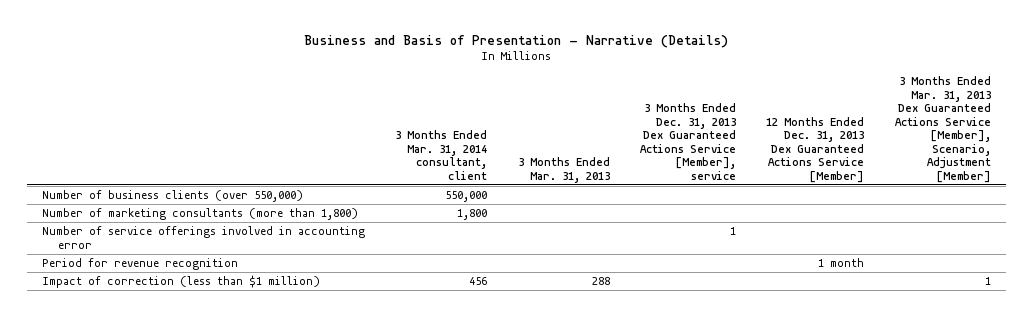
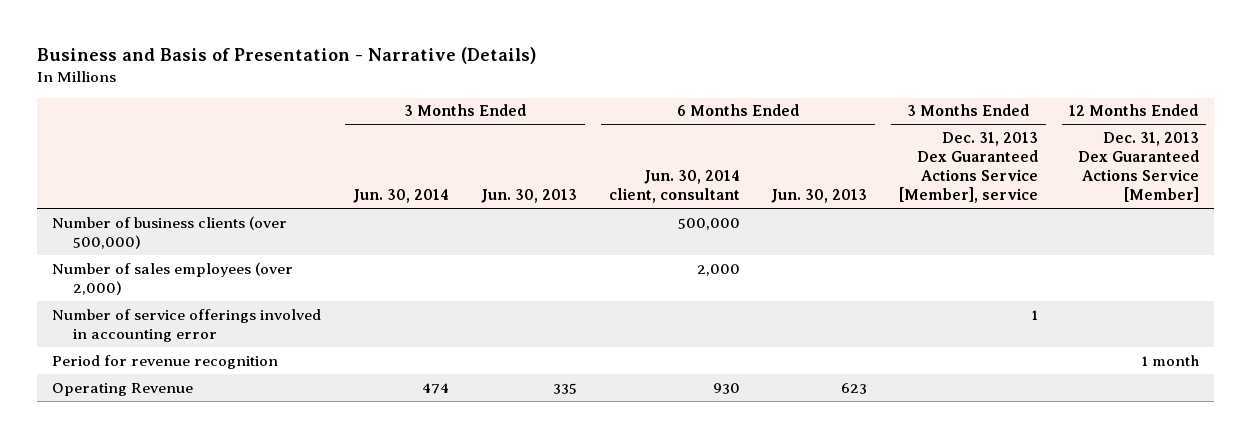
- | 3 Months Ended Mar. 31, 2014 consultant, client | 3 Months Ended Mar. 31, 2013 | 3 Months Ended Dec. 31, 2013 Dex Guaranteed Actions Service [Member], service | 12 Months Ended Dec. 31, 2013 Dex Guaranteed Actions Service [Member] | 3 Months Ended Mar. 31, 2013 Dex Guaranteed Actions Service [Member], Scenario, Adjustment [Member]
+ | 3 Months Ended Jun. 30, 2014 | 3 Months Ended Jun. 30, 2013 | 6 Months Ended Jun. 30, 2014 client, consultant | 6 Months Ended Jun. 30, 2013 | 3 Months Ended Dec. 31, 2013 Dex Guaranteed Actions Service [Member], service | 12 Months Ended Dec. 31, 2013 Dex Guaranteed Actions Service [Member]
- Number of business clients (over 550,000) | 550,000 | | | |
- Number of marketing consultants (more than 1,800) | 1,800 | | | |
+ Number of business clients (over 500,000) | | | 500,000 | | |
+ Number of sales employees (over 2,000) | | | 2,000 | | |
- Impact of correction (less than $1 million) | 456 | 288 | | | 1
+ Operating Revenue | 474 | 335 | 930 | 623 | |

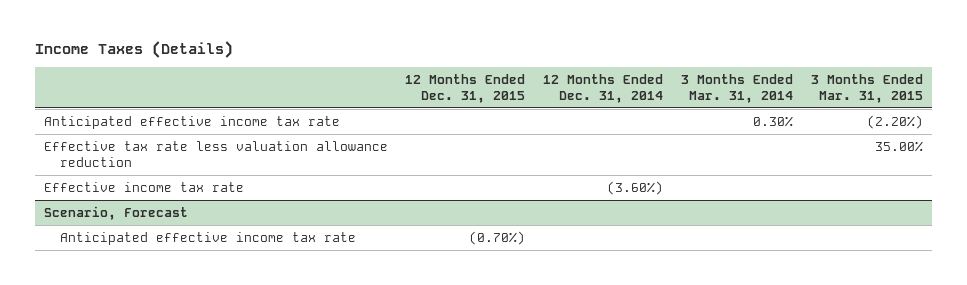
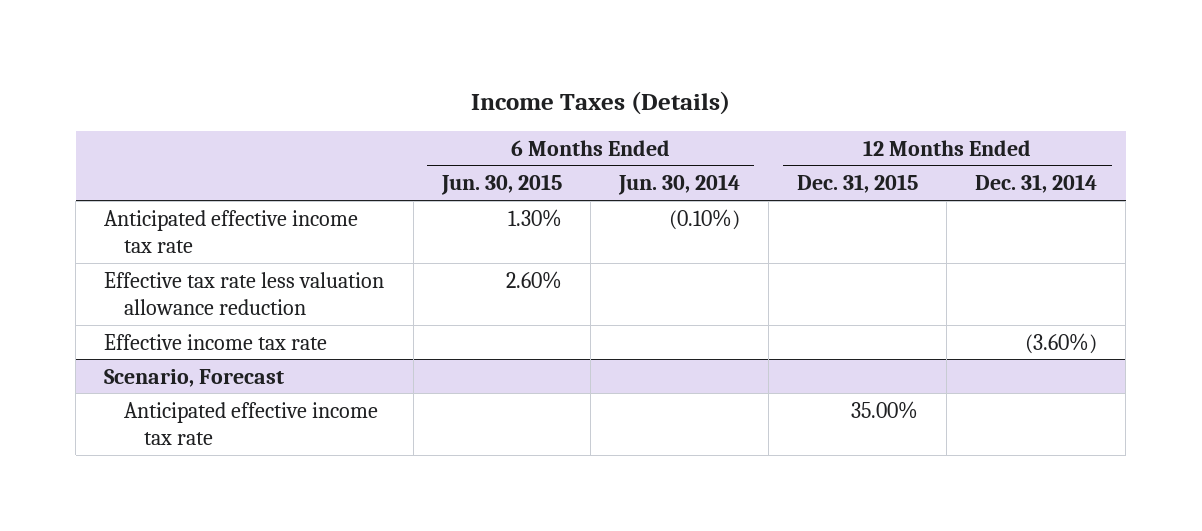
- | 12 Months Ended Dec. 31, 2015 | 12 Months Ended Dec. 31, 2014 | 3 Months Ended Mar. 31, 2014 | 3 Months Ended Mar. 31, 2015
+ | 6 Months Ended Jun. 30, 2015 | 6 Months Ended Jun. 30, 2014 | 12 Months Ended Dec. 31, 2015 | 12 Months Ended Dec. 31, 2014
@ Scenario, Forecast
- Anticipated effective income tax rate | (0.70%) | | |
+ Anticipated effective income tax rate | | | 35.00% |

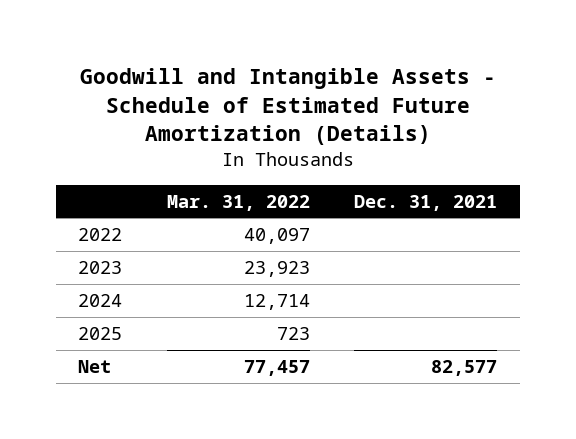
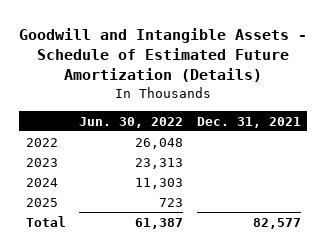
- | Mar. 31, 2022 | Dec. 31, 2021
+ | Jun. 30, 2022 | Dec. 31, 2021
- Net | 77,457 | 82,577
+ Total | 61,387 | 82,577

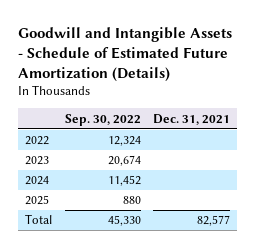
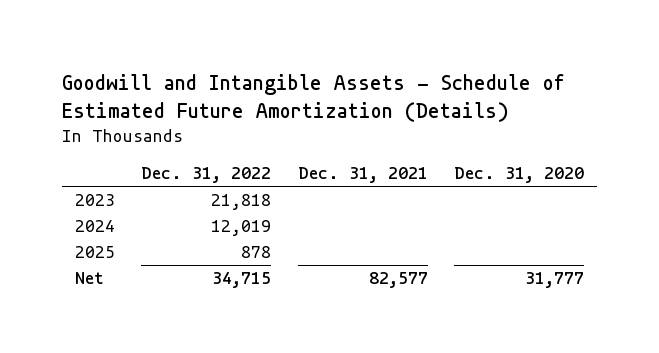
- | Sep. 30, 2022 | Dec. 31, 2021
+ | Dec. 31, 2022 | Dec. 31, 2021 | Dec. 31, 2020
- 2022 | 12,324 |
- Total | 45,330 | 82,577
+ Net | 34,715 | 82,577 | 31,777

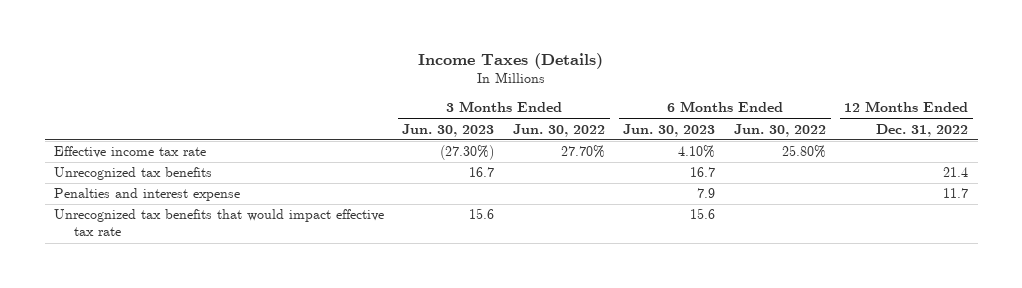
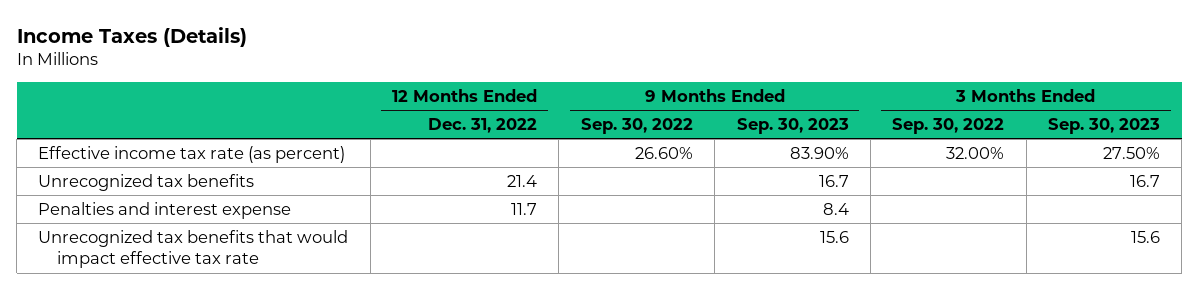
- | 3 Months Ended Jun. 30, 2023 | 3 Months Ended Jun. 30, 2022 | 6 Months Ended Jun. 30, 2023 | 6 Months Ended Jun. 30, 2022 | 12 Months Ended Dec. 31, 2022
+ | 12 Months Ended Dec. 31, 2022 | 9 Months Ended Sep. 30, 2022 | 9 Months Ended Sep. 30, 2023 | 3 Months Ended Sep. 30, 2022 | 3 Months Ended Sep. 30, 2023
- Effective income tax rate | (27.30%) | 27.70% | 4.10% | 25.80% |
+ Effective income tax rate (as percent) | | 26.60% | 83.90% | 32.00% | 27.50%

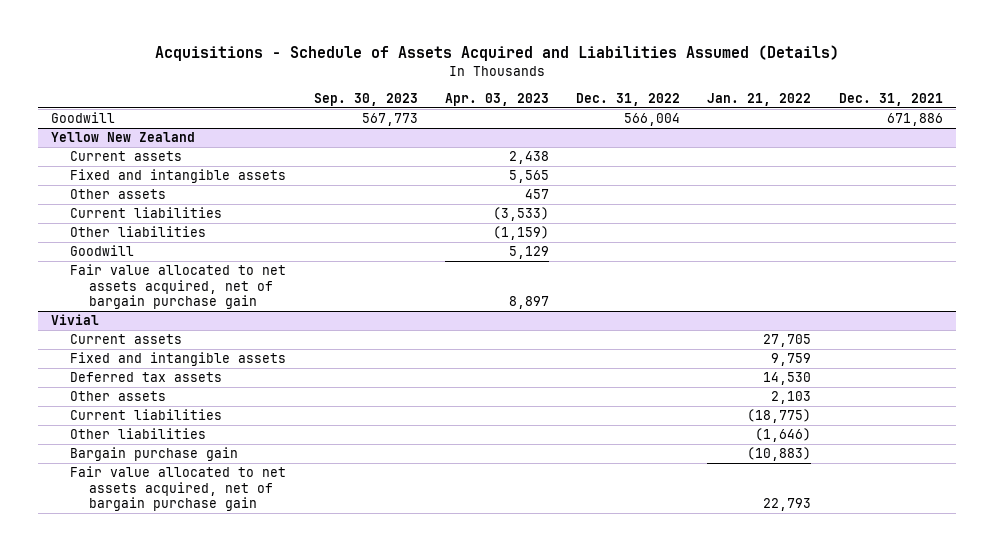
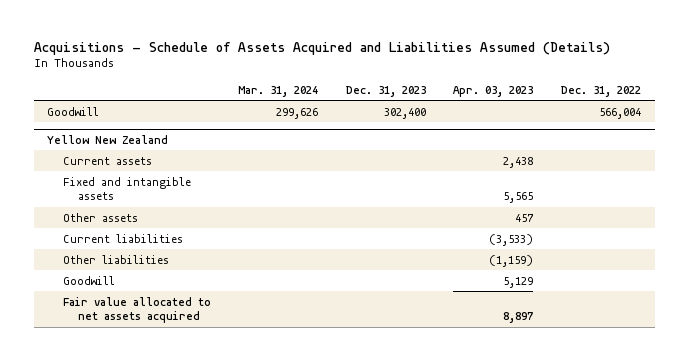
- | Sep. 30, 2023 | Apr. 03, 2023 | Dec. 31, 2022 | Jan. 21, 2022 | Dec. 31, 2021
+ | Mar. 31, 2024 | Dec. 31, 2023 | Apr. 03, 2023 | Dec. 31, 2022
@ Yellow New Zealand
- Fair value allocated to net assets acquired, net of bargain purchase gain | | 8,897 | | |
- Vivial
- Current assets | | | | 27,705 |
- Fixed and intangible assets | | | | 9,759 |
- Deferred tax assets | | | | 14,530 |
- Other assets | | | | 2,103 |
- Current liabilities | | | | (18,775) |
- Other liabilities | | | | (1,646) |
- Bargain purchase gain | | | | (10,883) |
- Fair value allocated to net assets acquired, net of bargain purchase gain | | | | 22,793 |
@ Yellow New Zealand
+ Fair value allocated to net assets acquired | | | 8,897 |

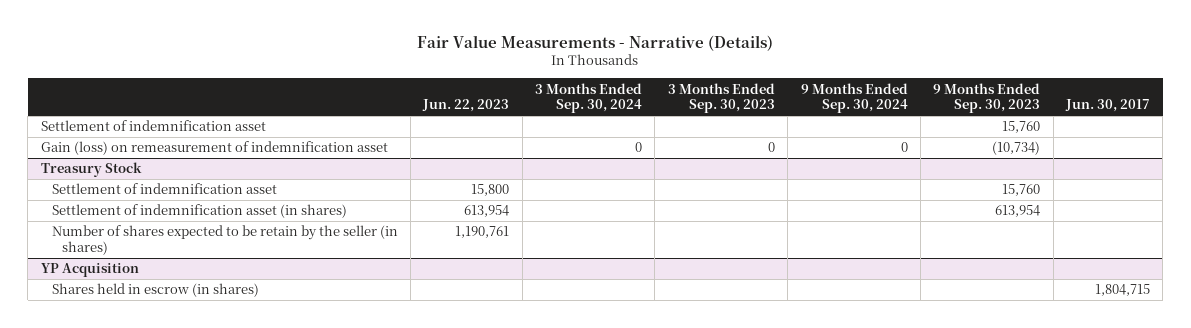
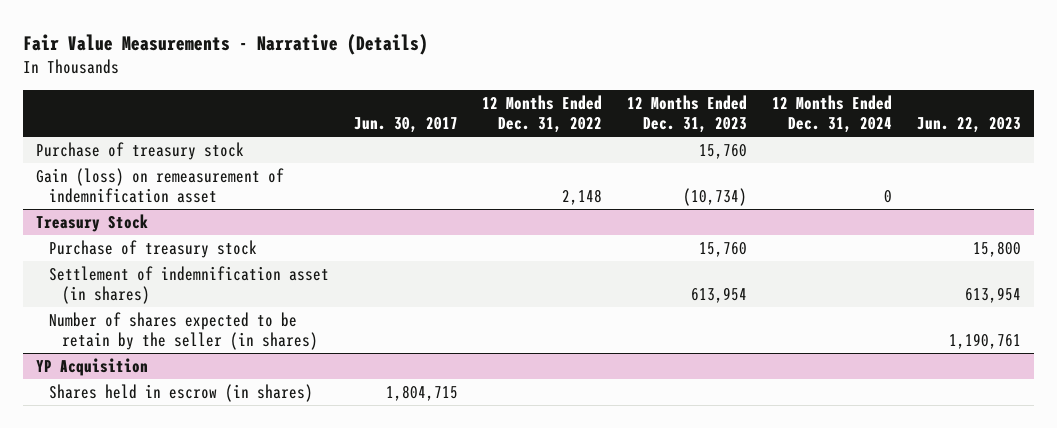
- | Jun. 22, 2023 | 3 Months Ended Sep. 30, 2024 | 3 Months Ended Sep. 30, 2023 | 9 Months Ended Sep. 30, 2024 | 9 Months Ended Sep. 30, 2023 | Jun. 30, 2017
+ | Jun. 30, 2017 | 12 Months Ended Dec. 31, 2022 | 12 Months Ended Dec. 31, 2023 | 12 Months Ended Dec. 31, 2024 | Jun. 22, 2023
- Settlement of indemnification asset | | | | | 15,760 |
+ Purchase of treasury stock | | | 15,760 | |
@ Treasury Stock
- Settlement of indemnification asset | 15,800 | | | | 15,760 |
+ Purchase of treasury stock | | | 15,760 | | 15,800

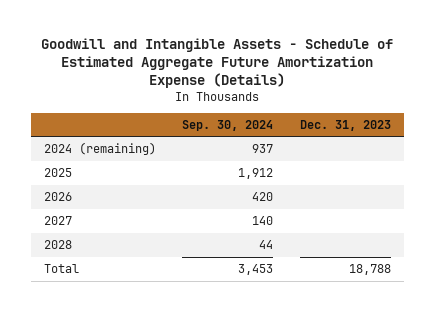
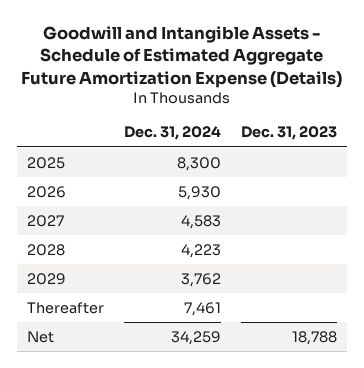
- | Sep. 30, 2024 | Dec. 31, 2023
+ | Dec. 31, 2024 | Dec. 31, 2023
- 2024 (remaining) | 937 |
- Total | 3,453 | 18,788
+ 2029 | 3,762 |
+ Thereafter | 7,461 |
+ Net | 34,259 | 18,788

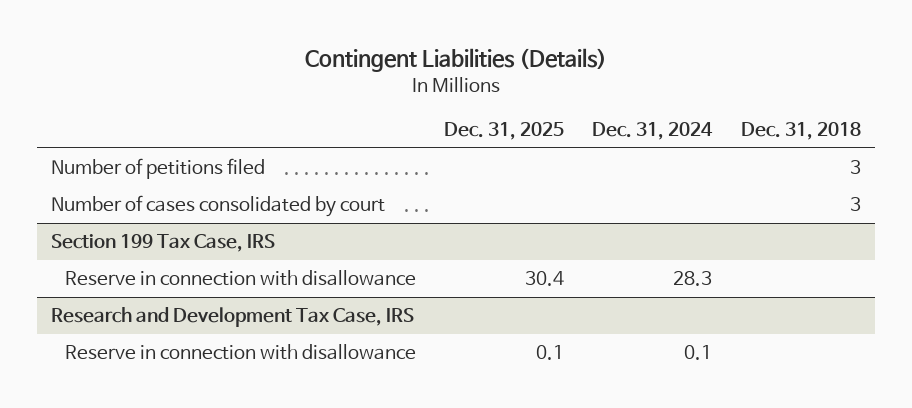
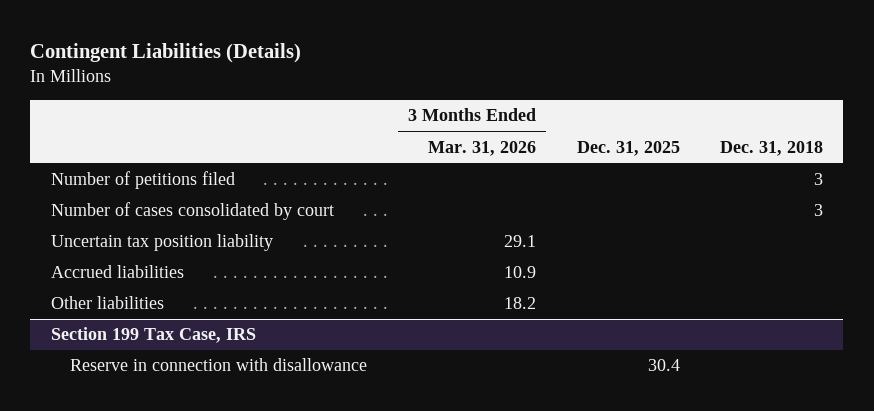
- | Dec. 31, 2025 | Dec. 31, 2024 | Dec. 31, 2018
+ | 3 Months Ended Mar. 31, 2026 | Dec. 31, 2025 | Dec. 31, 2018
+ Uncertain tax position liability | 29.1 | |
+ Accrued liabilities | 10.9 | |
+ Other liabilities | 18.2 | |
- Research and Development Tax Case, IRS
- Reserve in connection with disallowance | 0.1 | 0.1 |

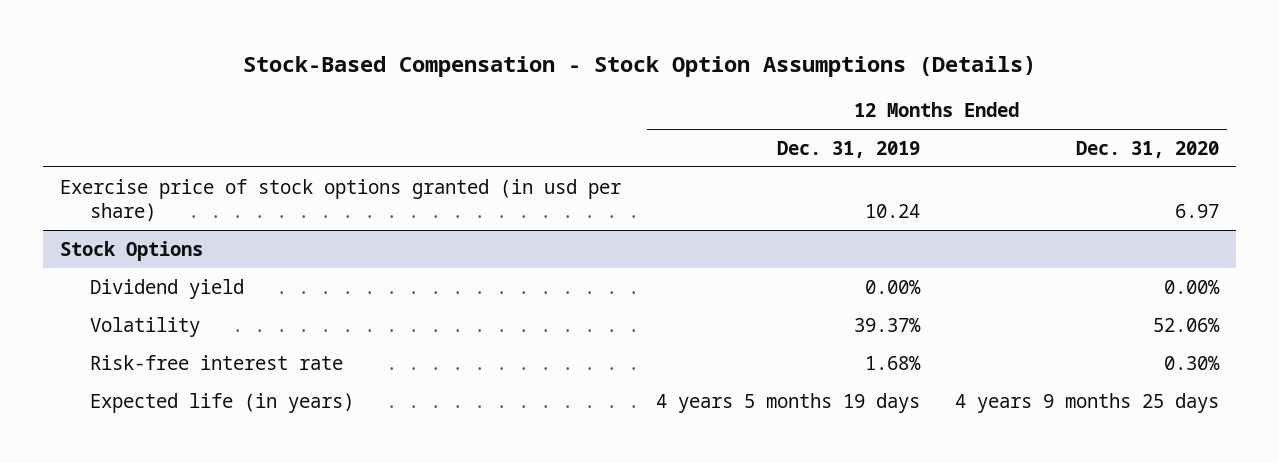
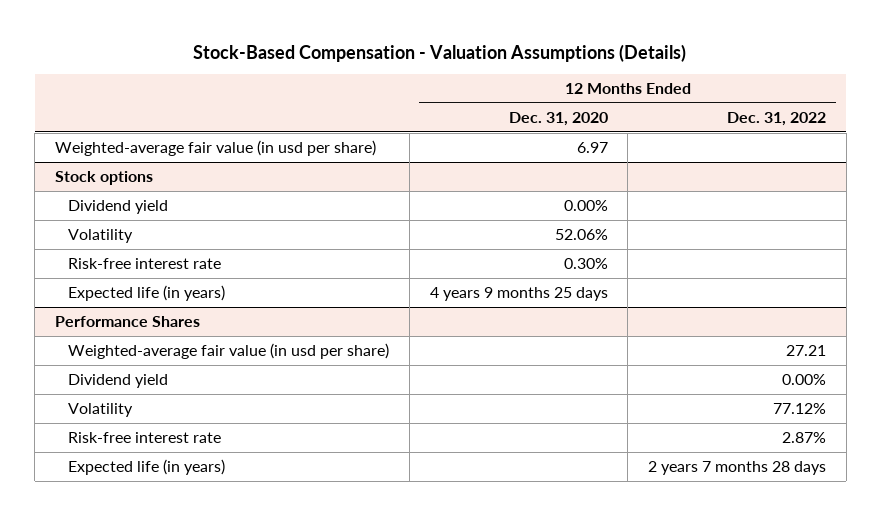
- Stock-Based Compensation - Stock Option Assumptions (Details)
+ Stock-Based Compensation - Valuation Assumptions (Details)
- | 12 Months Ended Dec. 31, 2019 | 12 Months Ended Dec. 31, 2020
+ | 12 Months Ended Dec. 31, 2020 | 12 Months Ended Dec. 31, 2022
- Exercise price of stock options granted (in usd per share) | 10.24 | 6.97
- Stock Options
+ Weighted-average fair value (in usd per share) | 6.97 |
+ Stock options
+ Performance Shares
+ Weighted-average fair value (in usd per share) | | 27.21
+ Dividend yield | | 0.00%
+ Volatility | | 77.12%
+ Risk-free interest rate | | 2.87%
+ Expected life (in years) | | 2 years 7 months 28 days

